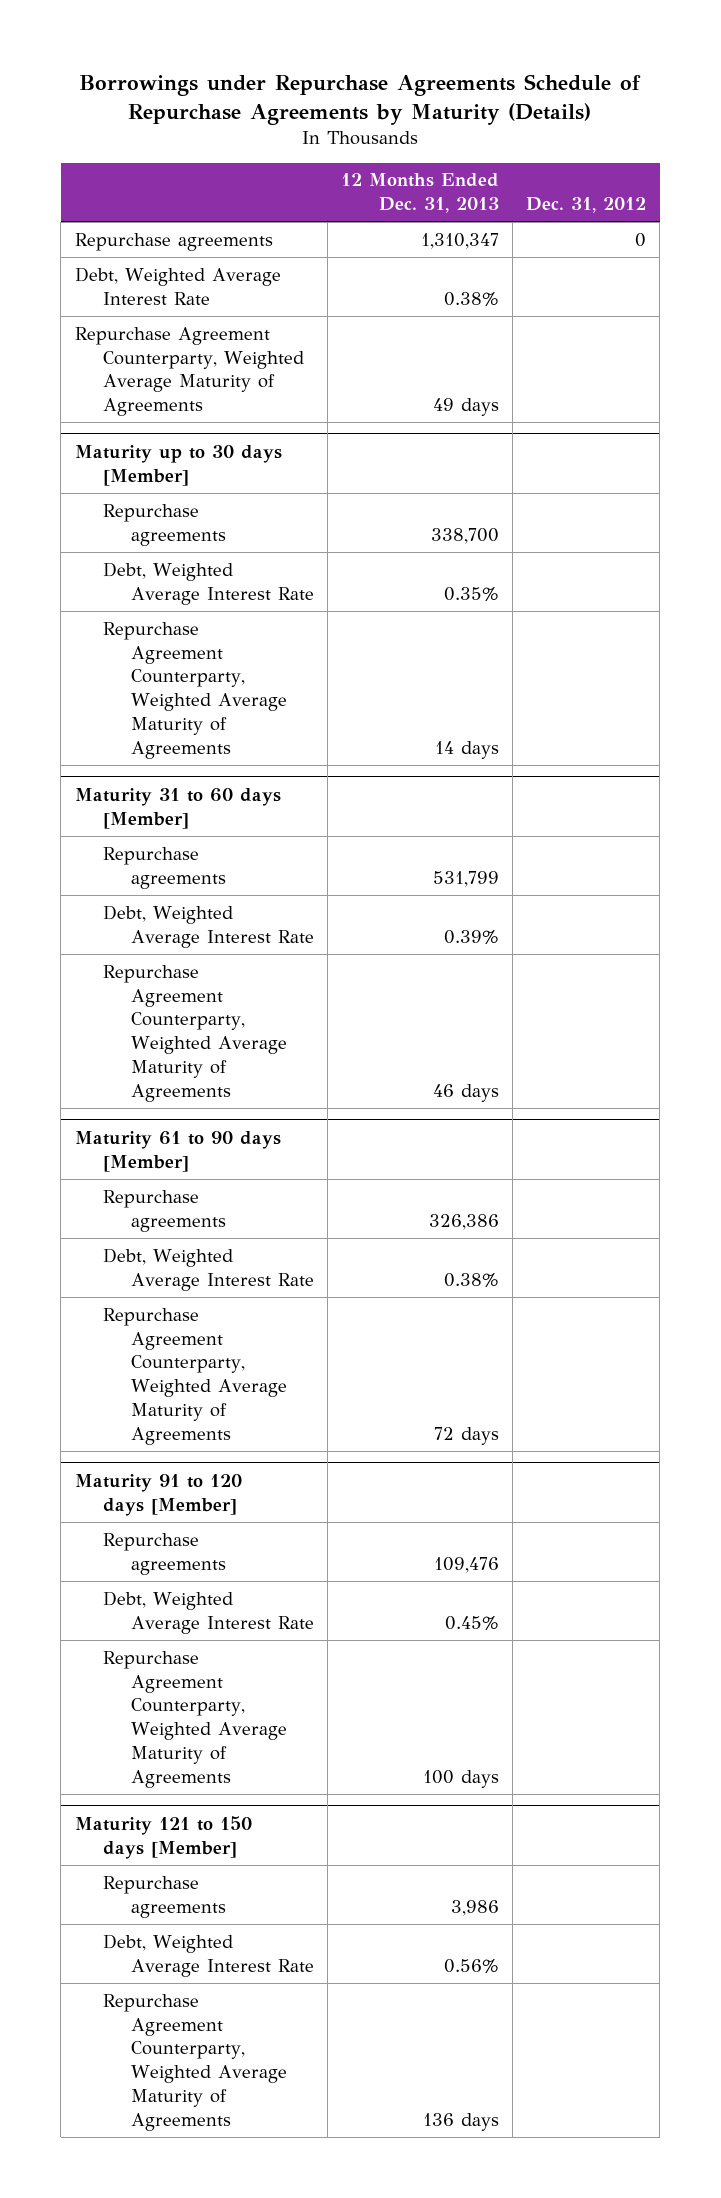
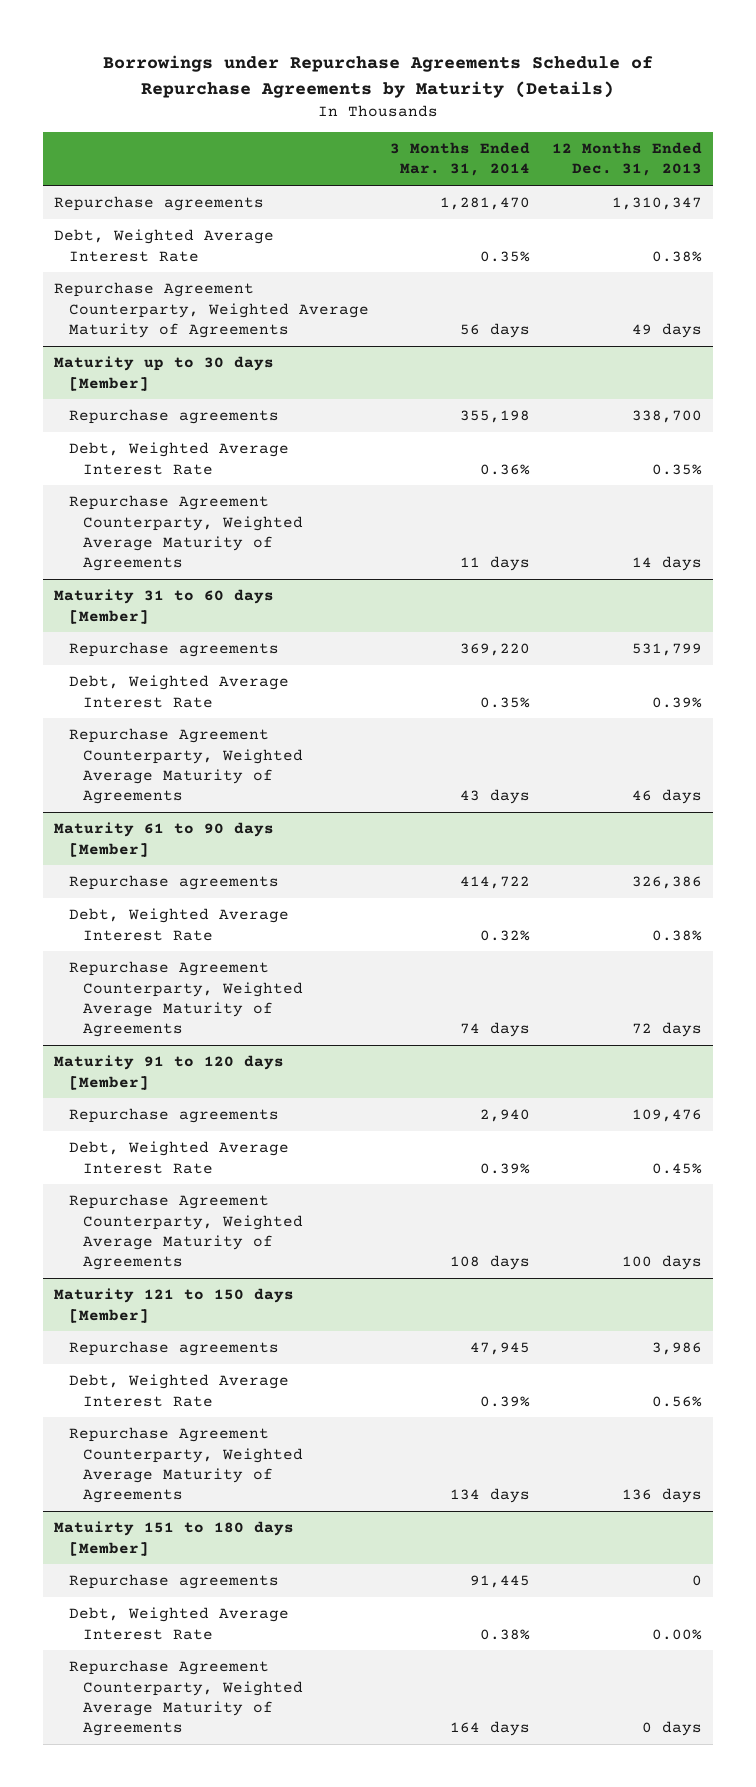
- | 12 Months Ended Dec. 31, 2013 | Dec. 31, 2012
+ | 3 Months Ended Mar. 31, 2014 | 12 Months Ended Dec. 31, 2013
+ Matuirty 151 to 180 days [Member]
+ Repurchase agreements | 91,445 | 0
+ Debt, Weighted Average Interest Rate | 0.38% | 0.00%
+ Repurchase Agreement Counterparty, Weighted Average Maturity of Agreements | 164 days | 0 days

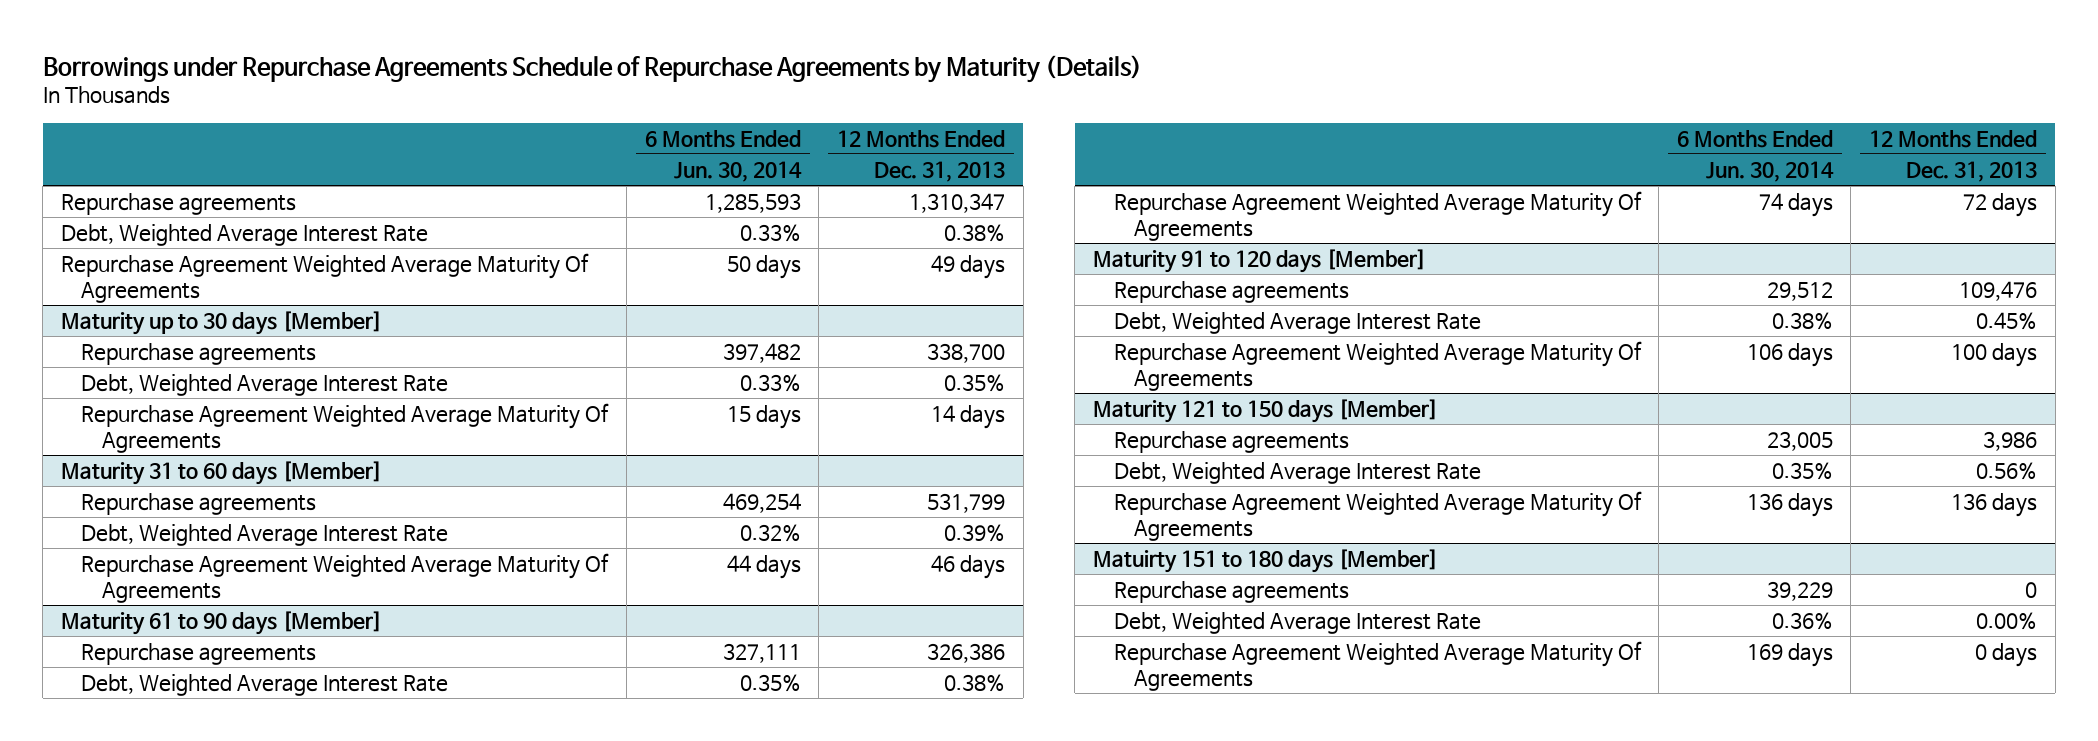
- | 3 Months Ended Mar. 31, 2014 | 12 Months Ended Dec. 31, 2013
+ | 6 Months Ended Jun. 30, 2014 | 12 Months Ended Dec. 31, 2013
- Repurchase Agreement Counterparty, Weighted Average Maturity of Agreements | 56 days | 49 days
+ Repurchase Agreement Weighted Average Maturity Of Agreements | 50 days | 49 days
@ Maturity up to 30 days [Member]
- Repurchase Agreement Counterparty, Weighted Average Maturity of Agreements | 11 days | 14 days
+ Repurchase Agreement Weighted Average Maturity Of Agreements | 15 days | 14 days
@ Maturity 31 to 60 days [Member]
- Repurchase Agreement Counterparty, Weighted Average Maturity of Agreements | 43 days | 46 days
+ Repurchase Agreement Weighted Average Maturity Of Agreements | 44 days | 46 days
@ Maturity 61 to 90 days [Member]
- Repurchase Agreement Counterparty, Weighted Average Maturity of Agreements | 74 days | 72 days
+ Repurchase Agreement Weighted Average Maturity Of Agreements | 74 days | 72 days
@ Maturity 91 to 120 days [Member]
- Repurchase Agreement Counterparty, Weighted Average Maturity of Agreements | 108 days | 100 days
+ Repurchase Agreement Weighted Average Maturity Of Agreements | 106 days | 100 days
@ Maturity 121 to 150 days [Member]
- Repurchase Agreement Counterparty, Weighted Average Maturity of Agreements | 134 days | 136 days
+ Repurchase Agreement Weighted Average Maturity Of Agreements | 136 days | 136 days
@ Matuirty 151 to 180 days [Member]
- Repurchase Agreement Counterparty, Weighted Average Maturity of Agreements | 164 days | 0 days
+ Repurchase Agreement Weighted Average Maturity Of Agreements | 169 days | 0 days

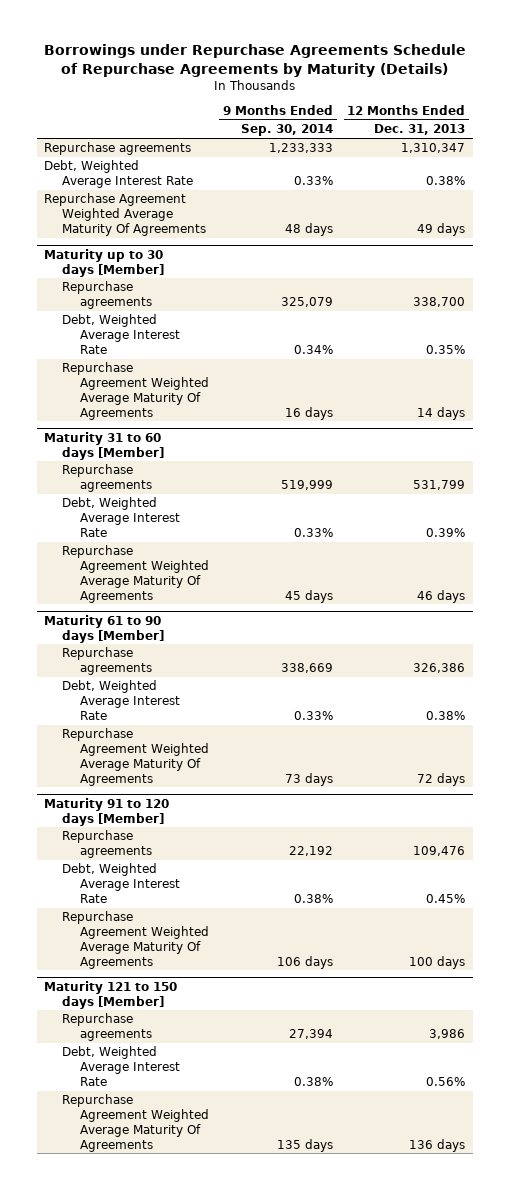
- | 6 Months Ended Jun. 30, 2014 | 12 Months Ended Dec. 31, 2013
+ | 9 Months Ended Sep. 30, 2014 | 12 Months Ended Dec. 31, 2013
- Matuirty 151 to 180 days [Member]
- Repurchase agreements | 39,229 | 0
- Debt, Weighted Average Interest Rate | 0.36% | 0.00%
- Repurchase Agreement Weighted Average Maturity Of Agreements | 169 days | 0 days

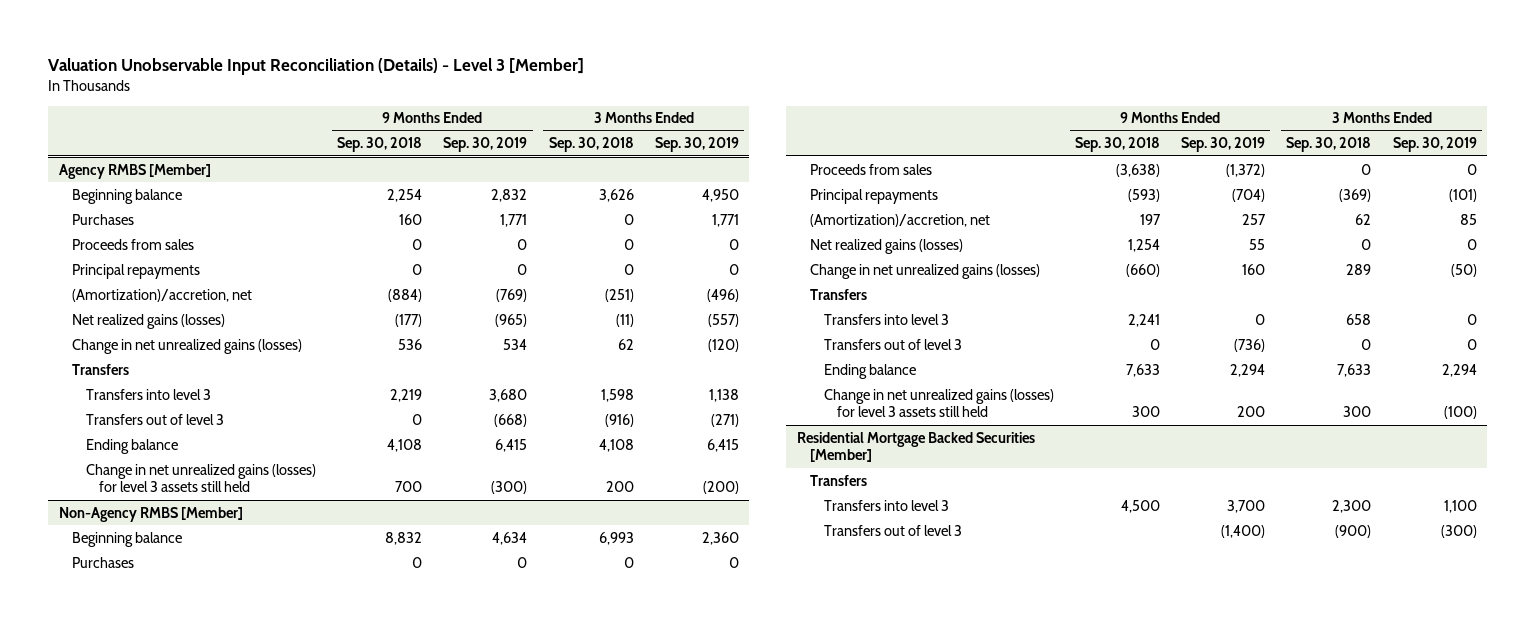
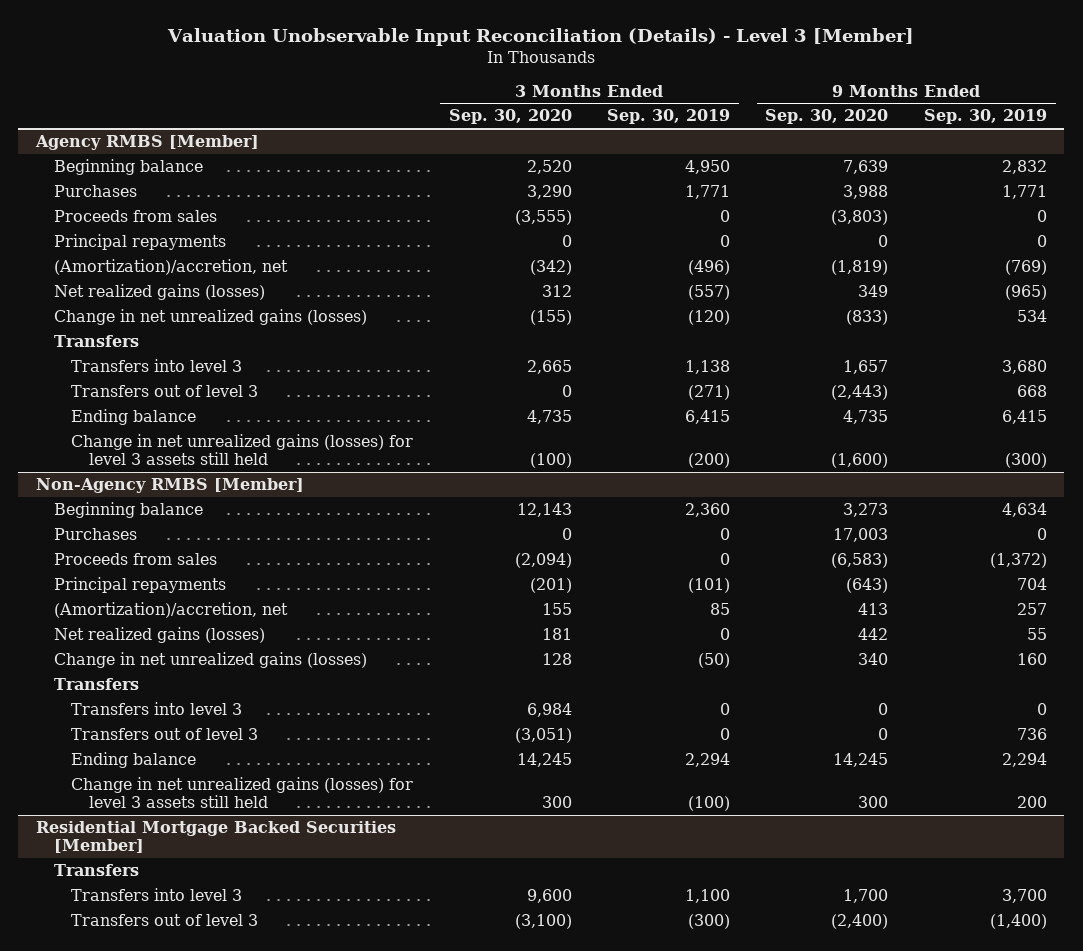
- | 9 Months Ended Sep. 30, 2018 | 9 Months Ended Sep. 30, 2019 | 3 Months Ended Sep. 30, 2018 | 3 Months Ended Sep. 30, 2019
+ | 3 Months Ended Sep. 30, 2020 | 3 Months Ended Sep. 30, 2019 | 9 Months Ended Sep. 30, 2020 | 9 Months Ended Sep. 30, 2019
@ Agency RMBS [Member]
- Transfers out of level 3 | 0 | (668) | (916) | (271)
+ Transfers out of level 3 | 0 | (271) | (2,443) | 668
@ Non-Agency RMBS [Member]
- Principal repayments | (593) | (704) | (369) | (101)
+ Principal repayments | (201) | (101) | (643) | 704
- Transfers out of level 3 | 0 | (736) | 0 | 0
+ Transfers out of level 3 | (3,051) | 0 | 0 | 736

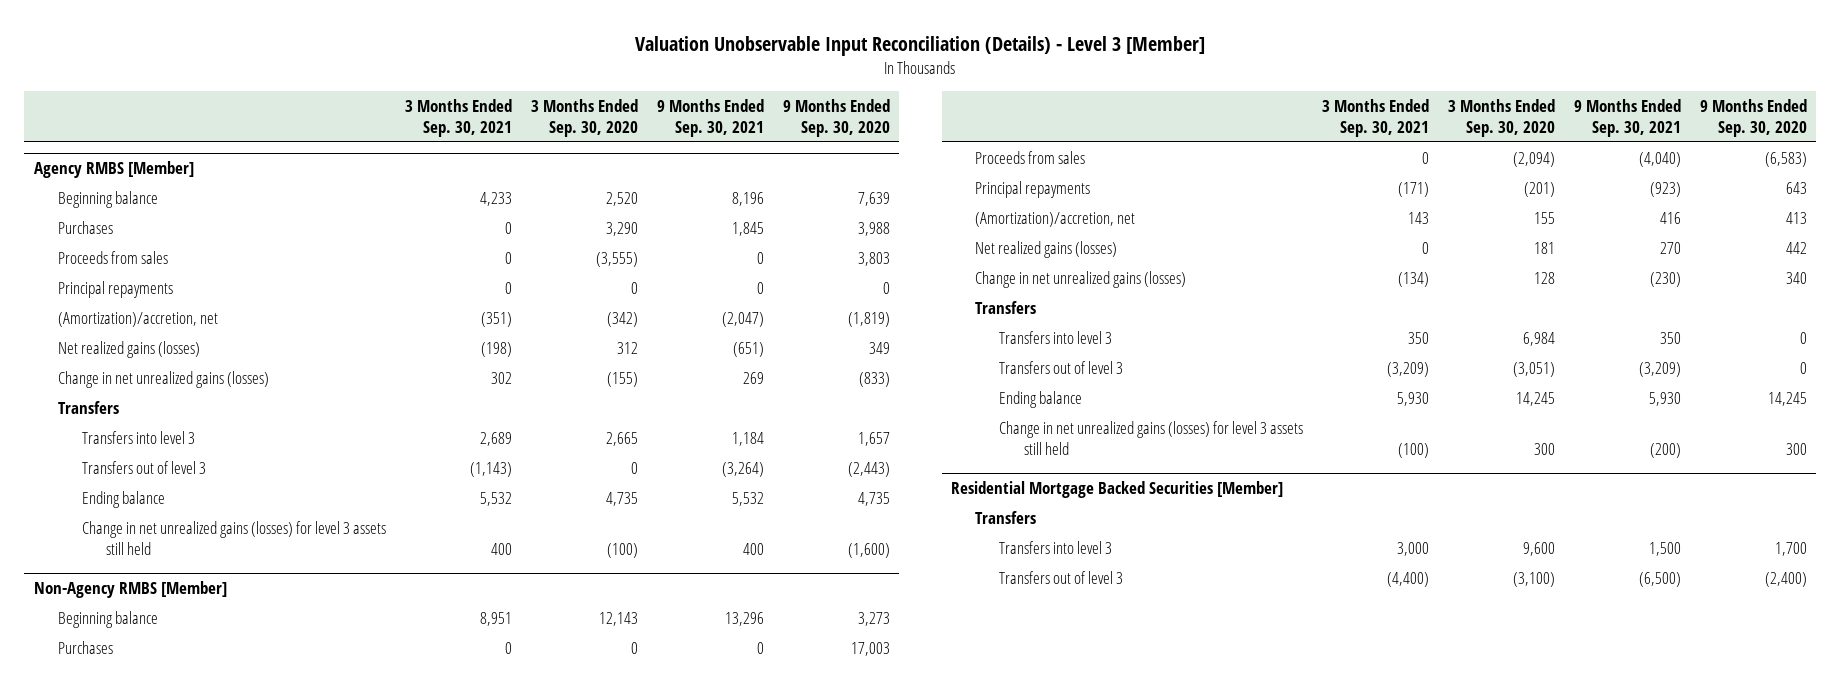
- | 3 Months Ended Sep. 30, 2020 | 3 Months Ended Sep. 30, 2019 | 9 Months Ended Sep. 30, 2020 | 9 Months Ended Sep. 30, 2019
+ | 3 Months Ended Sep. 30, 2021 | 3 Months Ended Sep. 30, 2020 | 9 Months Ended Sep. 30, 2021 | 9 Months Ended Sep. 30, 2020
@ Agency RMBS [Member]
- Proceeds from sales | (3,555) | 0 | (3,803) | 0
+ Proceeds from sales | 0 | (3,555) | 0 | 3,803
@ Non-Agency RMBS [Member]
- Principal repayments | (201) | (101) | (643) | 704
+ Principal repayments | (171) | (201) | (923) | 643

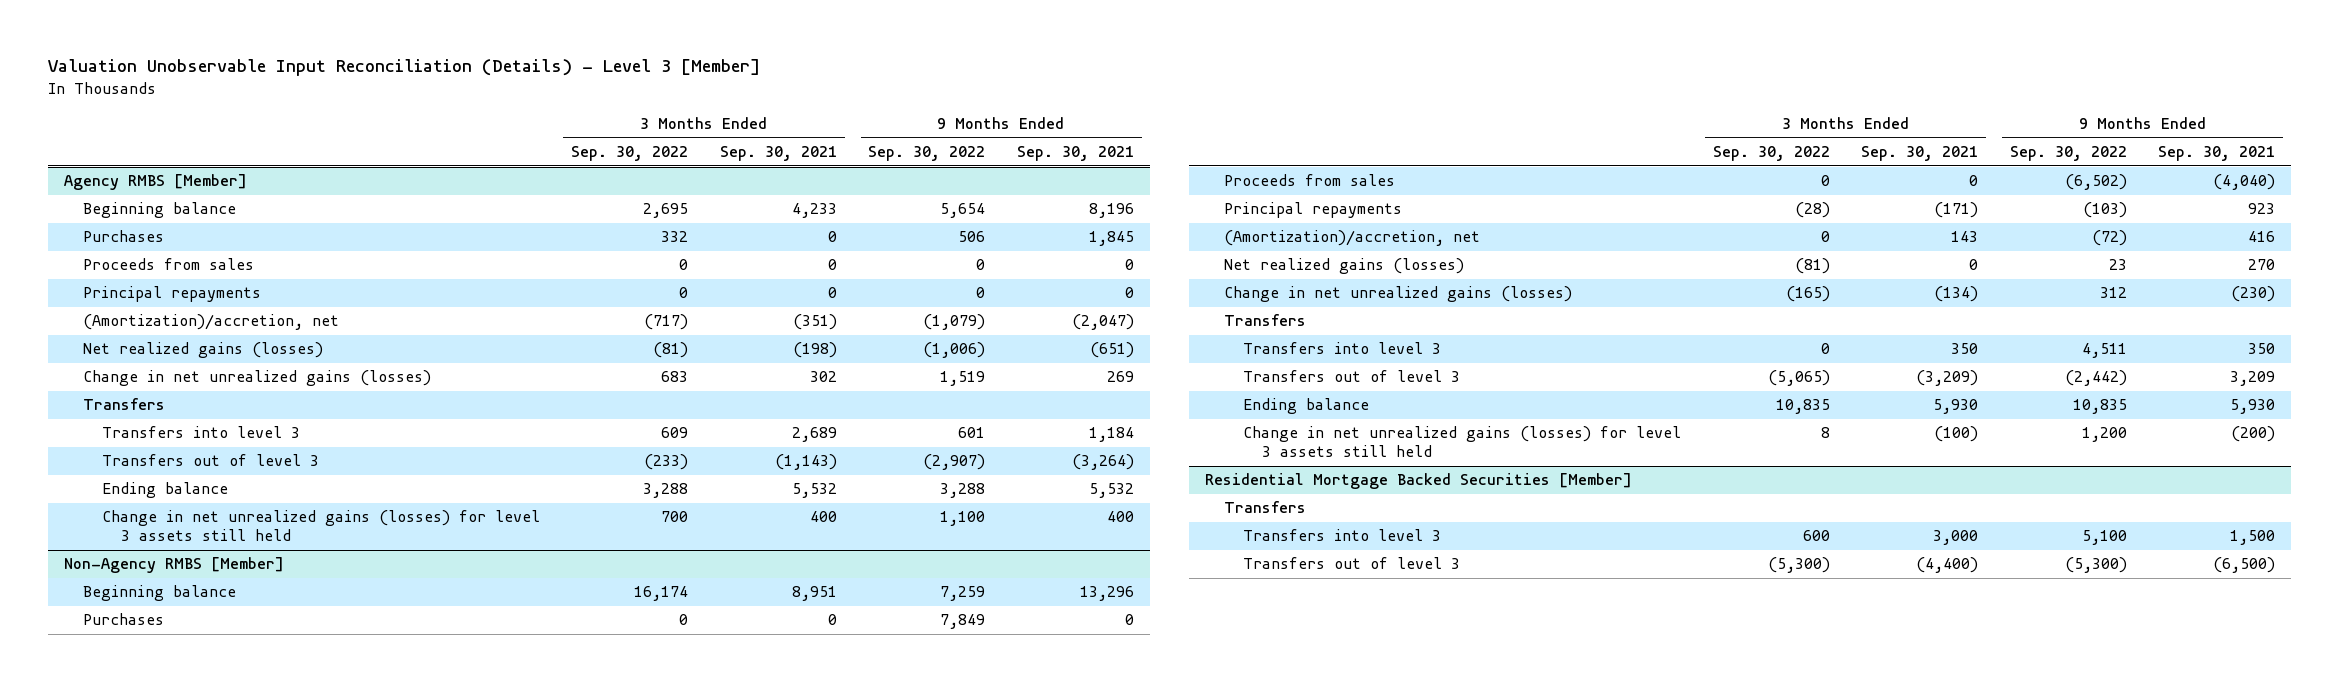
- | 3 Months Ended Sep. 30, 2021 | 3 Months Ended Sep. 30, 2020 | 9 Months Ended Sep. 30, 2021 | 9 Months Ended Sep. 30, 2020
+ | 3 Months Ended Sep. 30, 2022 | 3 Months Ended Sep. 30, 2021 | 9 Months Ended Sep. 30, 2022 | 9 Months Ended Sep. 30, 2021
@ Non-Agency RMBS [Member]
- Principal repayments | (171) | (201) | (923) | 643
+ Principal repayments | (28) | (171) | (103) | 923
- Transfers out of level 3 | (3,209) | (3,051) | (3,209) | 0
+ Transfers out of level 3 | (5,065) | (3,209) | (2,442) | 3,209

